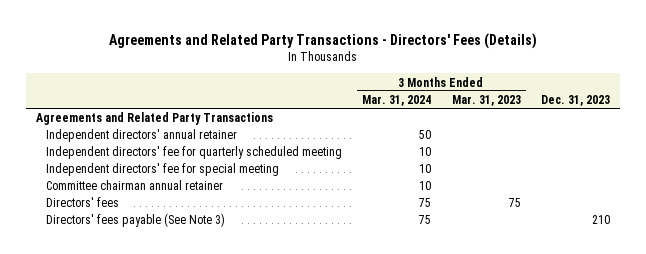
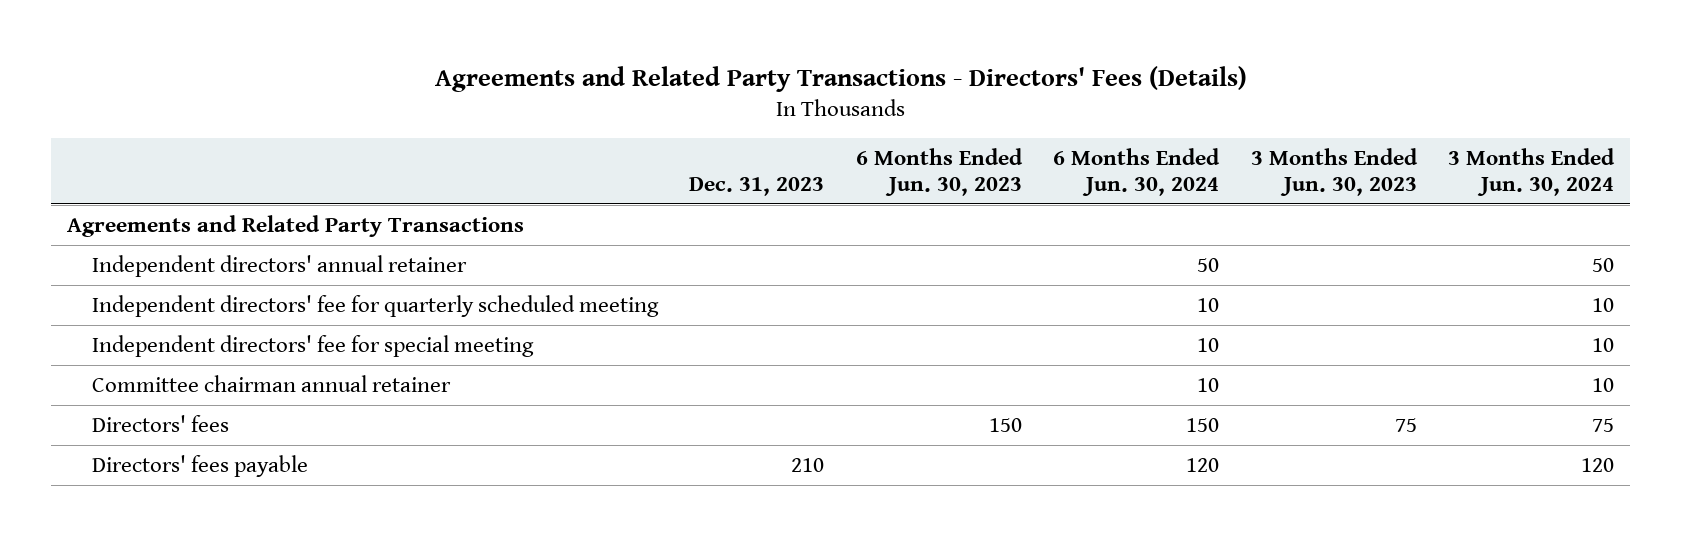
- | 3 Months Ended Mar. 31, 2024 | 3 Months Ended Mar. 31, 2023 | Dec. 31, 2023
+ | Dec. 31, 2023 | 6 Months Ended Jun. 30, 2023 | 6 Months Ended Jun. 30, 2024 | 3 Months Ended Jun. 30, 2023 | 3 Months Ended Jun. 30, 2024
- Directors' fees payable (See Note 3) | 75 | | 210
+ Directors' fees payable | 210 | | 120 | | 120

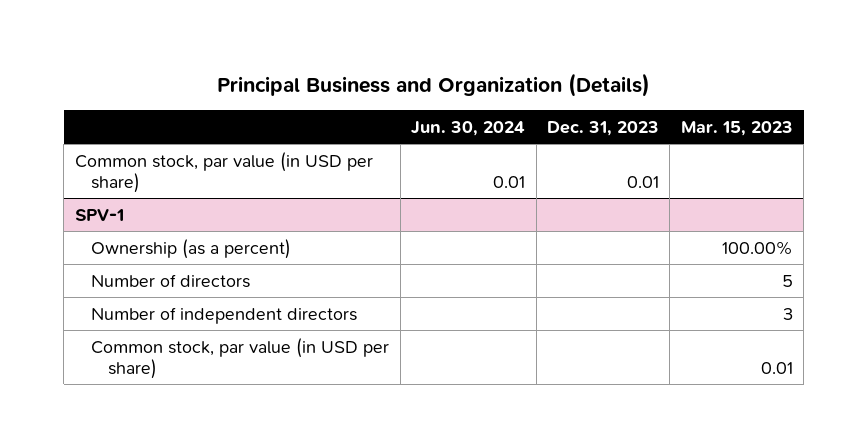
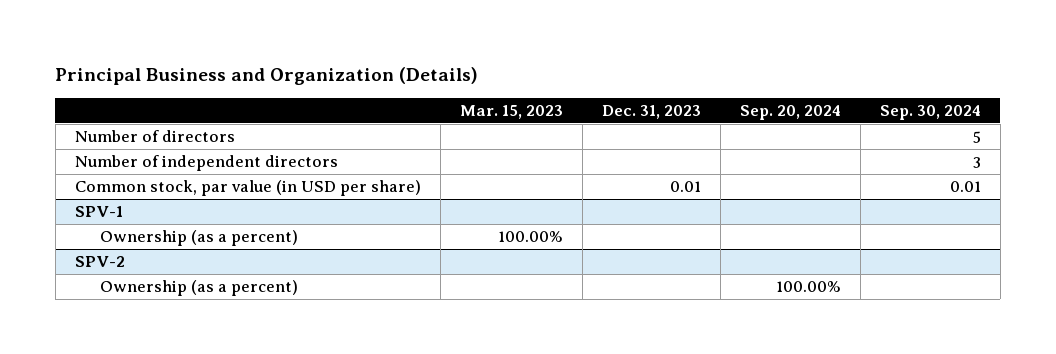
- | Jun. 30, 2024 | Dec. 31, 2023 | Mar. 15, 2023
+ | Mar. 15, 2023 | Dec. 31, 2023 | Sep. 20, 2024 | Sep. 30, 2024
+ Number of directors | | | | 5
+ Number of independent directors | | | | 3
@ SPV-1
- Number of directors | | | 5
- Number of independent directors | | | 3
- Common stock, par value (in USD per share) | | | 0.01
+ SPV-2
+ Ownership (as a percent) | | | 100.00% |

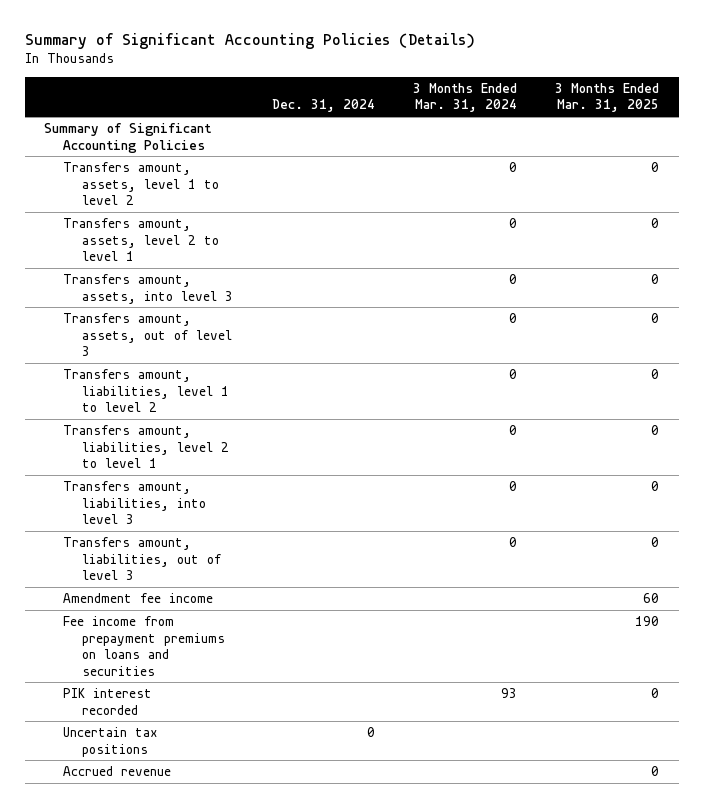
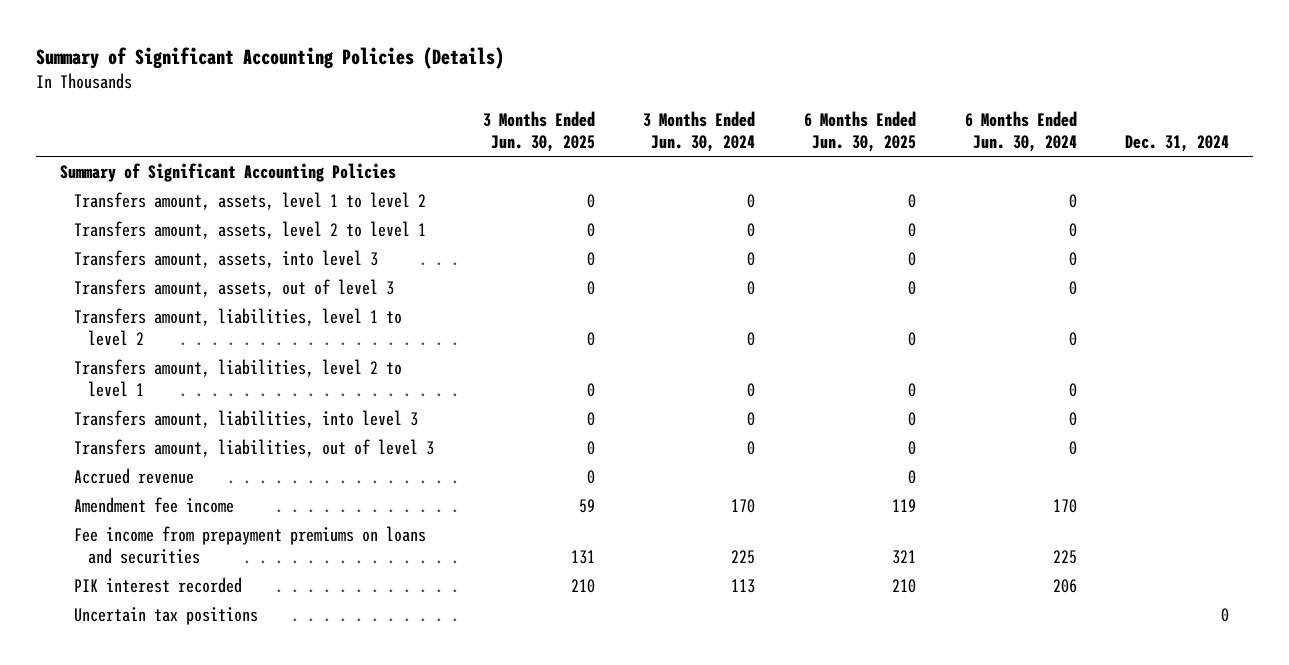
- | Dec. 31, 2024 | 3 Months Ended Mar. 31, 2024 | 3 Months Ended Mar. 31, 2025
+ | 3 Months Ended Jun. 30, 2025 | 3 Months Ended Jun. 30, 2024 | 6 Months Ended Jun. 30, 2025 | 6 Months Ended Jun. 30, 2024 | Dec. 31, 2024
moved up: Accrued revenue | 0 | | 0 | |

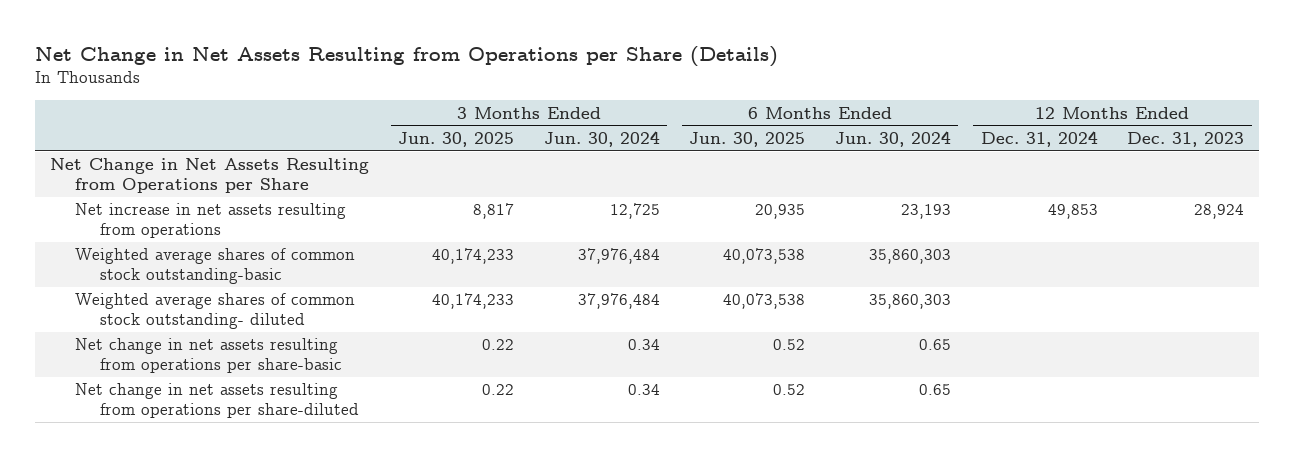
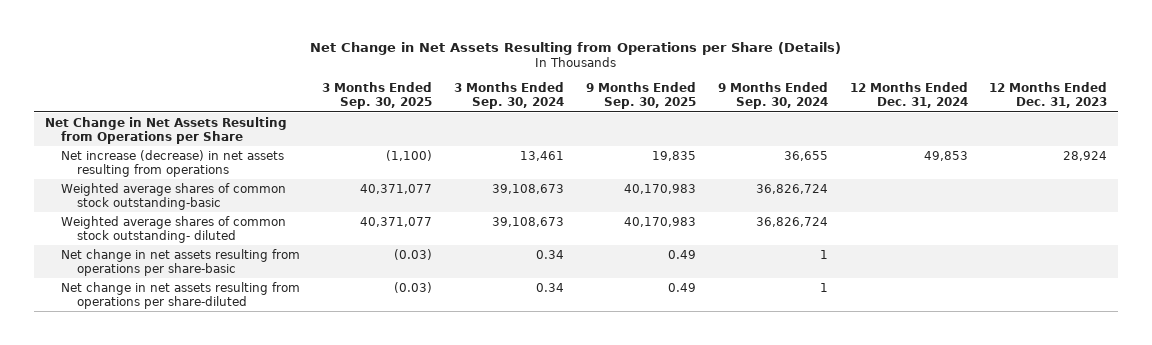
- | 3 Months Ended Jun. 30, 2025 | 3 Months Ended Jun. 30, 2024 | 6 Months Ended Jun. 30, 2025 | 6 Months Ended Jun. 30, 2024 | 12 Months Ended Dec. 31, 2024 | 12 Months Ended Dec. 31, 2023
+ | 3 Months Ended Sep. 30, 2025 | 3 Months Ended Sep. 30, 2024 | 9 Months Ended Sep. 30, 2025 | 9 Months Ended Sep. 30, 2024 | 12 Months Ended Dec. 31, 2024 | 12 Months Ended Dec. 31, 2023
- Net increase in net assets resulting from operations | 8,817 | 12,725 | 20,935 | 23,193 | 49,853 | 28,924
+ Net increase (decrease) in net assets resulting from operations | (1,100) | 13,461 | 19,835 | 36,655 | 49,853 | 28,924

